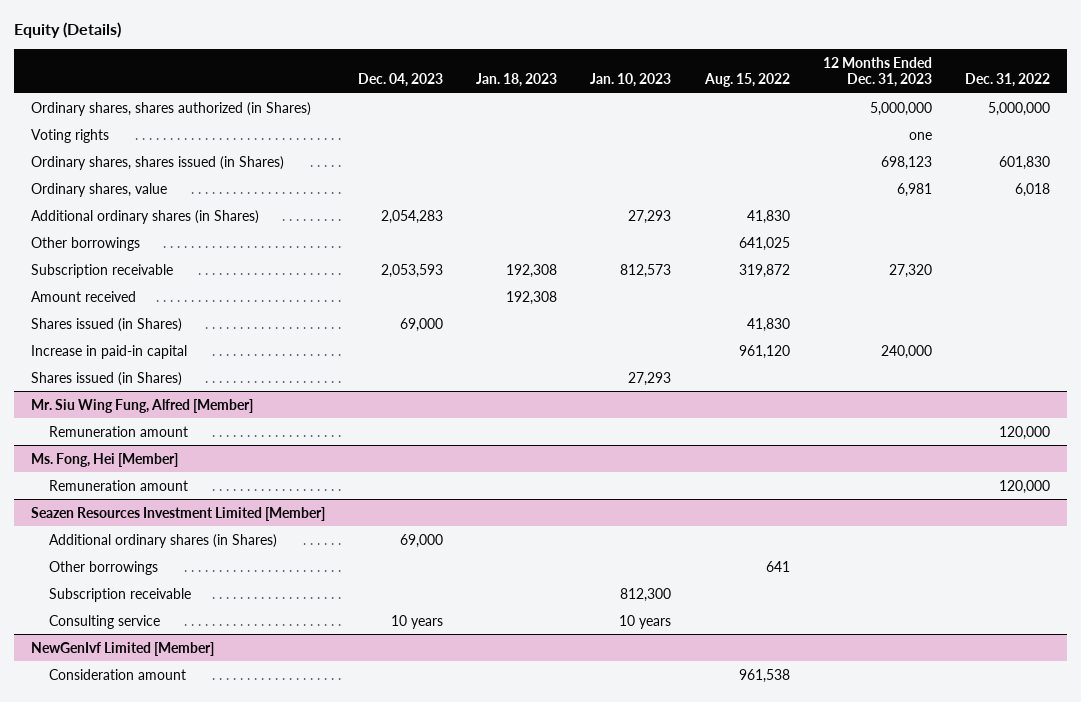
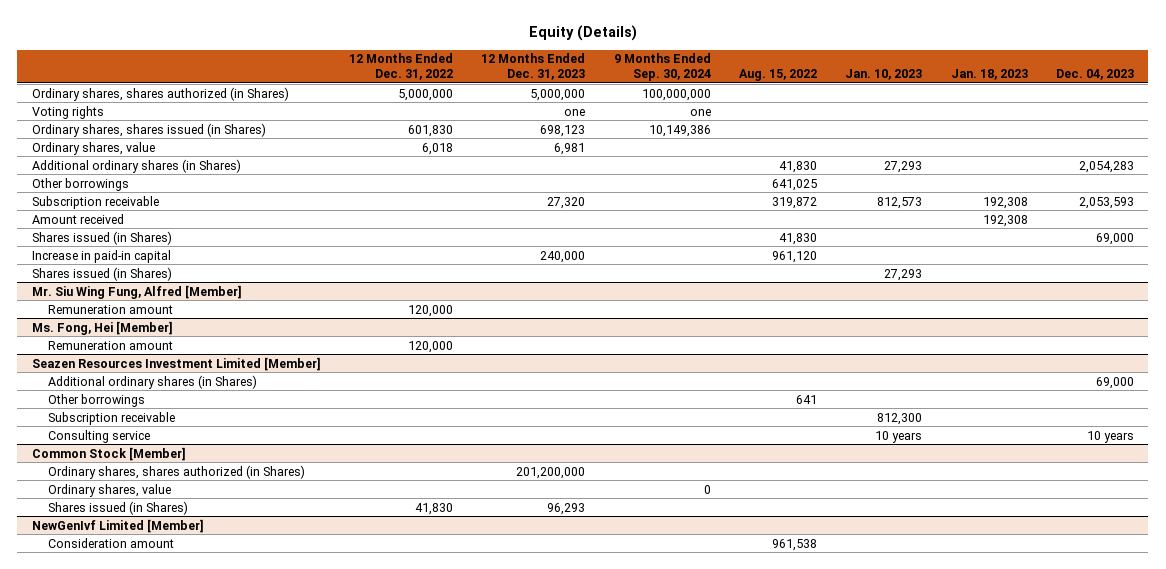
- | Dec. 04, 2023 | Jan. 18, 2023 | Jan. 10, 2023 | Aug. 15, 2022 | 12 Months Ended Dec. 31, 2023 | Dec. 31, 2022
+ | 12 Months Ended Dec. 31, 2022 | 12 Months Ended Dec. 31, 2023 | 9 Months Ended Sep. 30, 2024 | Aug. 15, 2022 | Jan. 10, 2023 | Jan. 18, 2023 | Dec. 04, 2023
+ Common Stock [Member]
+ Ordinary shares, shares authorized (in Shares) | | 201,200,000 | | | | |
+ Ordinary shares, value | | | 0 | | | |
+ Shares issued (in Shares) | 41,830 | 96,293 | | | | |

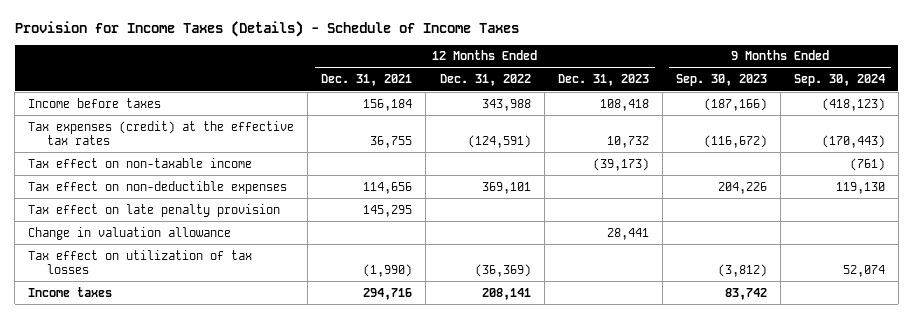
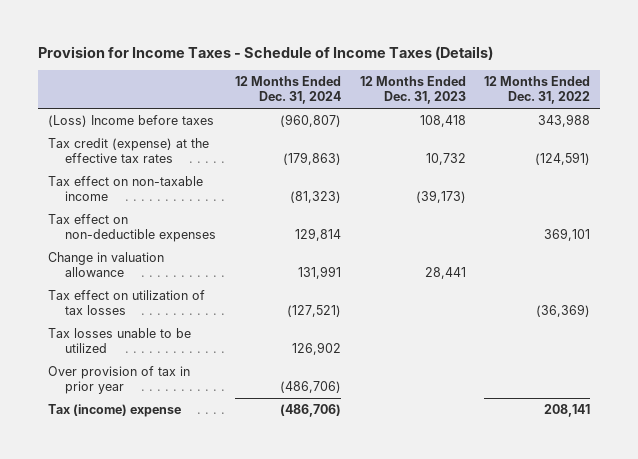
- Provision for Income Taxes (Details) - Schedule of Income Taxes
+ Provision for Income Taxes - Schedule of Income Taxes (Details)
- | 12 Months Ended Dec. 31, 2021 | 12 Months Ended Dec. 31, 2022 | 12 Months Ended Dec. 31, 2023 | 9 Months Ended Sep. 30, 2023 | 9 Months Ended Sep. 30, 2024
+ | 12 Months Ended Dec. 31, 2024 | 12 Months Ended Dec. 31, 2023 | 12 Months Ended Dec. 31, 2022
- Income before taxes | 156,184 | 343,988 | 108,418 | (187,166) | (418,123)
- Tax expenses (credit) at the effective tax rates | 36,755 | (124,591) | 10,732 | (116,672) | (170,443)
+ (Loss) Income before taxes | (960,807) | 108,418 | 343,988
+ Tax credit (expense) at the effective tax rates | (179,863) | 10,732 | (124,591)
- Tax effect on late penalty provision | 145,295 | | | |
- Income taxes | 294,716 | 208,141 | | 83,742 |
+ Tax losses unable to be utilized | 126,902 | |
+ Over provision of tax in prior year | (486,706) | |
+ Tax (income) expense | (486,706) | | 208,141

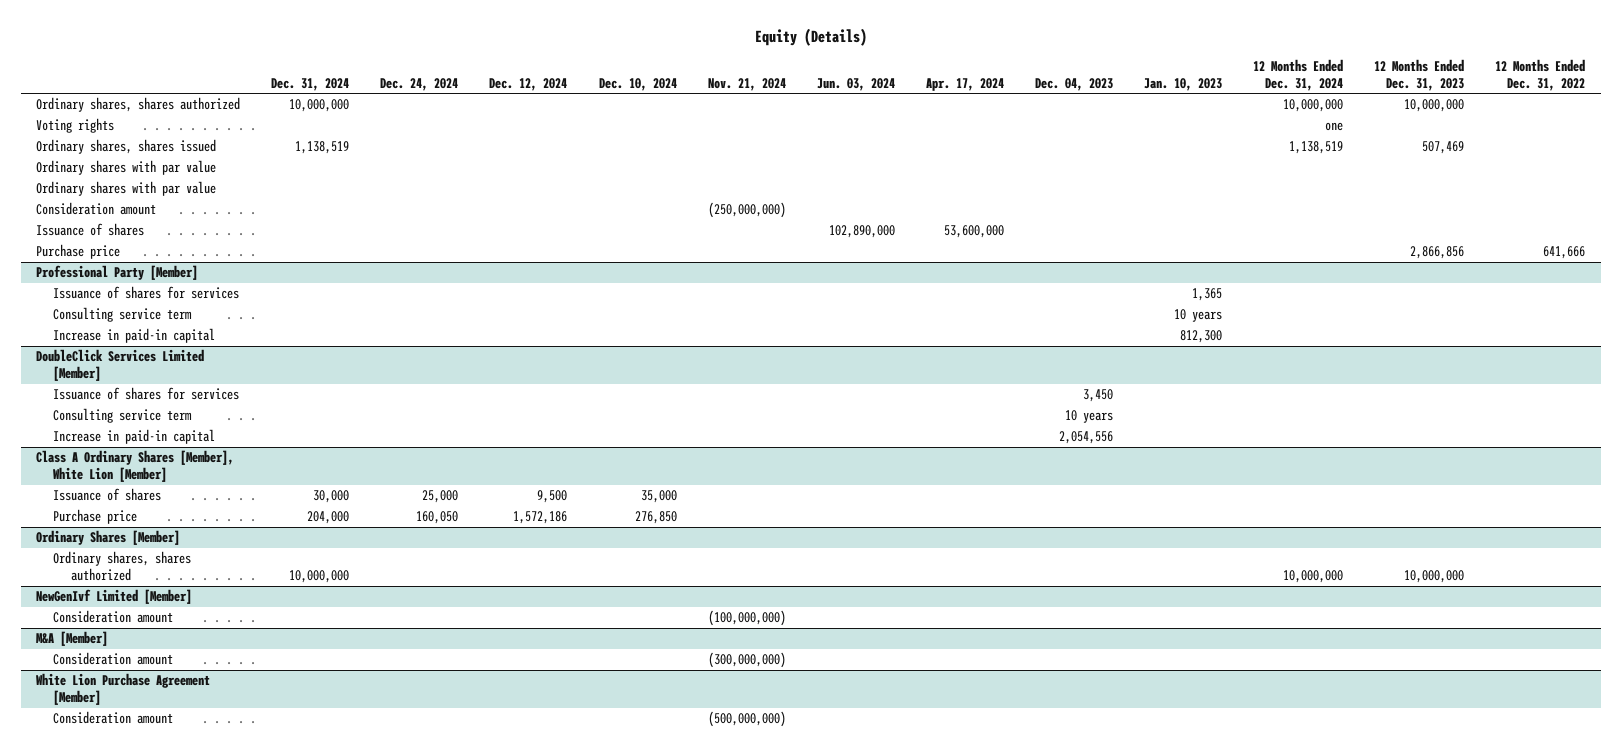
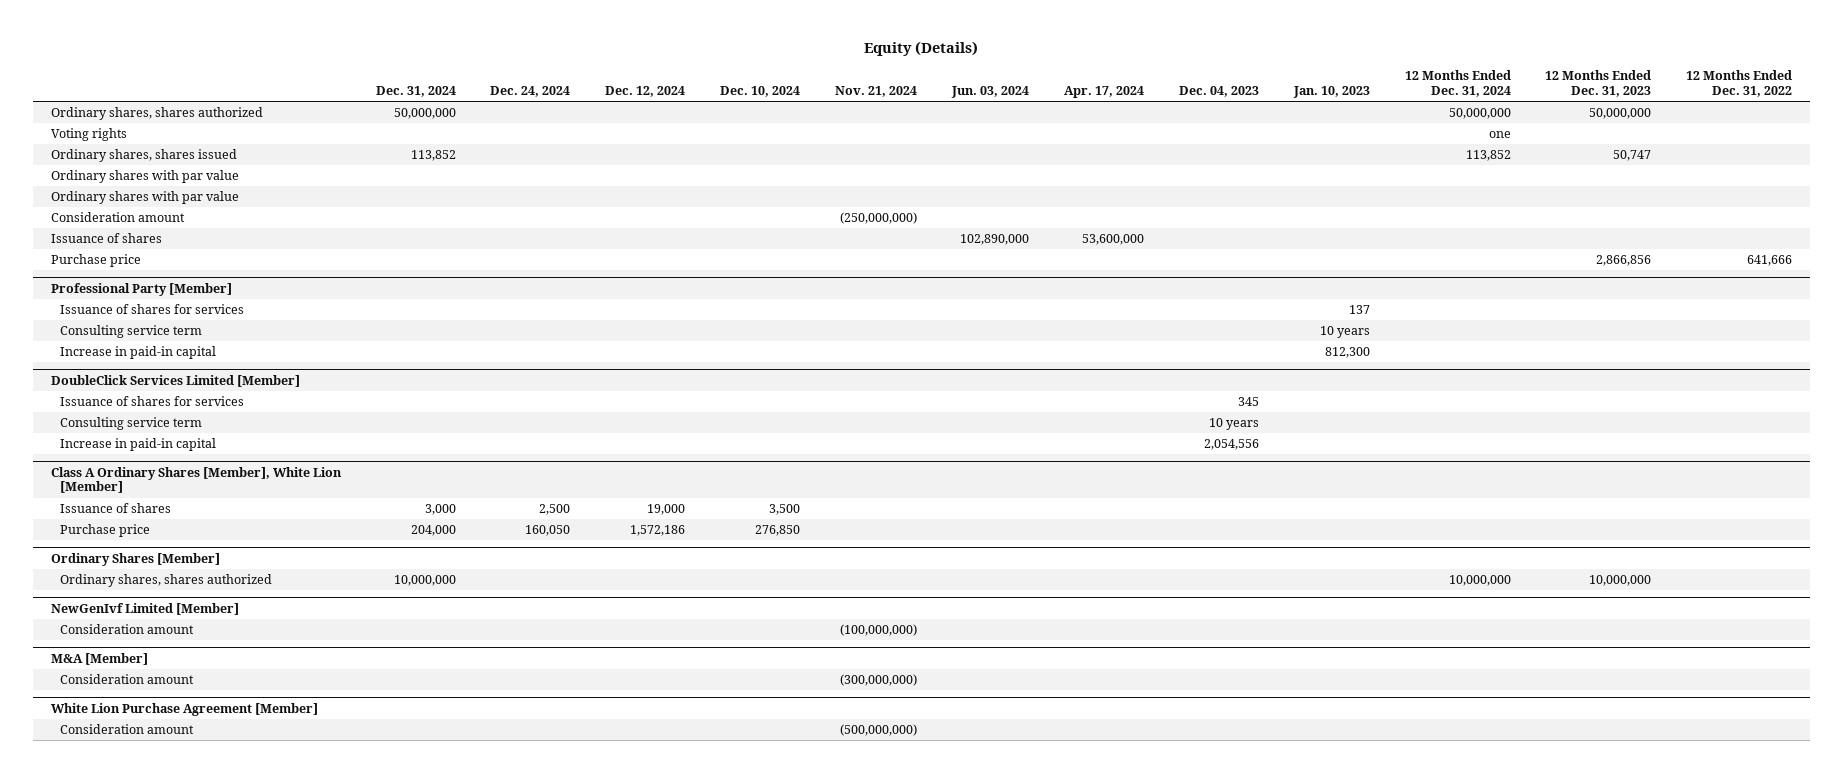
- Ordinary shares, shares authorized | 10,000,000 | | | | | | | | | 10,000,000 | 10,000,000 |
+ Ordinary shares, shares authorized | 50,000,000 | | | | | | | | | 50,000,000 | 50,000,000 |
- Ordinary shares, shares issued | 1,138,519 | | | | | | | | | 1,138,519 | 507,469 |
+ Ordinary shares, shares issued | 113,852 | | | | | | | | | 113,852 | 50,747 |
@ Professional Party [Member]
- Issuance of shares for services | | | | | | | | | 1,365 | | |
+ Issuance of shares for services | | | | | | | | | 137 | | |
@ DoubleClick Services Limited [Member]
- Issuance of shares for services | | | | | | | | 3,450 | | | |
+ Issuance of shares for services | | | | | | | | 345 | | | |
@ Class A Ordinary Shares [Member], White Lion [Member]
- Issuance of shares | 30,000 | 25,000 | 9,500 | 35,000 | | | | | | | |
+ Issuance of shares | 3,000 | 2,500 | 19,000 | 3,500 | | | | | | | |

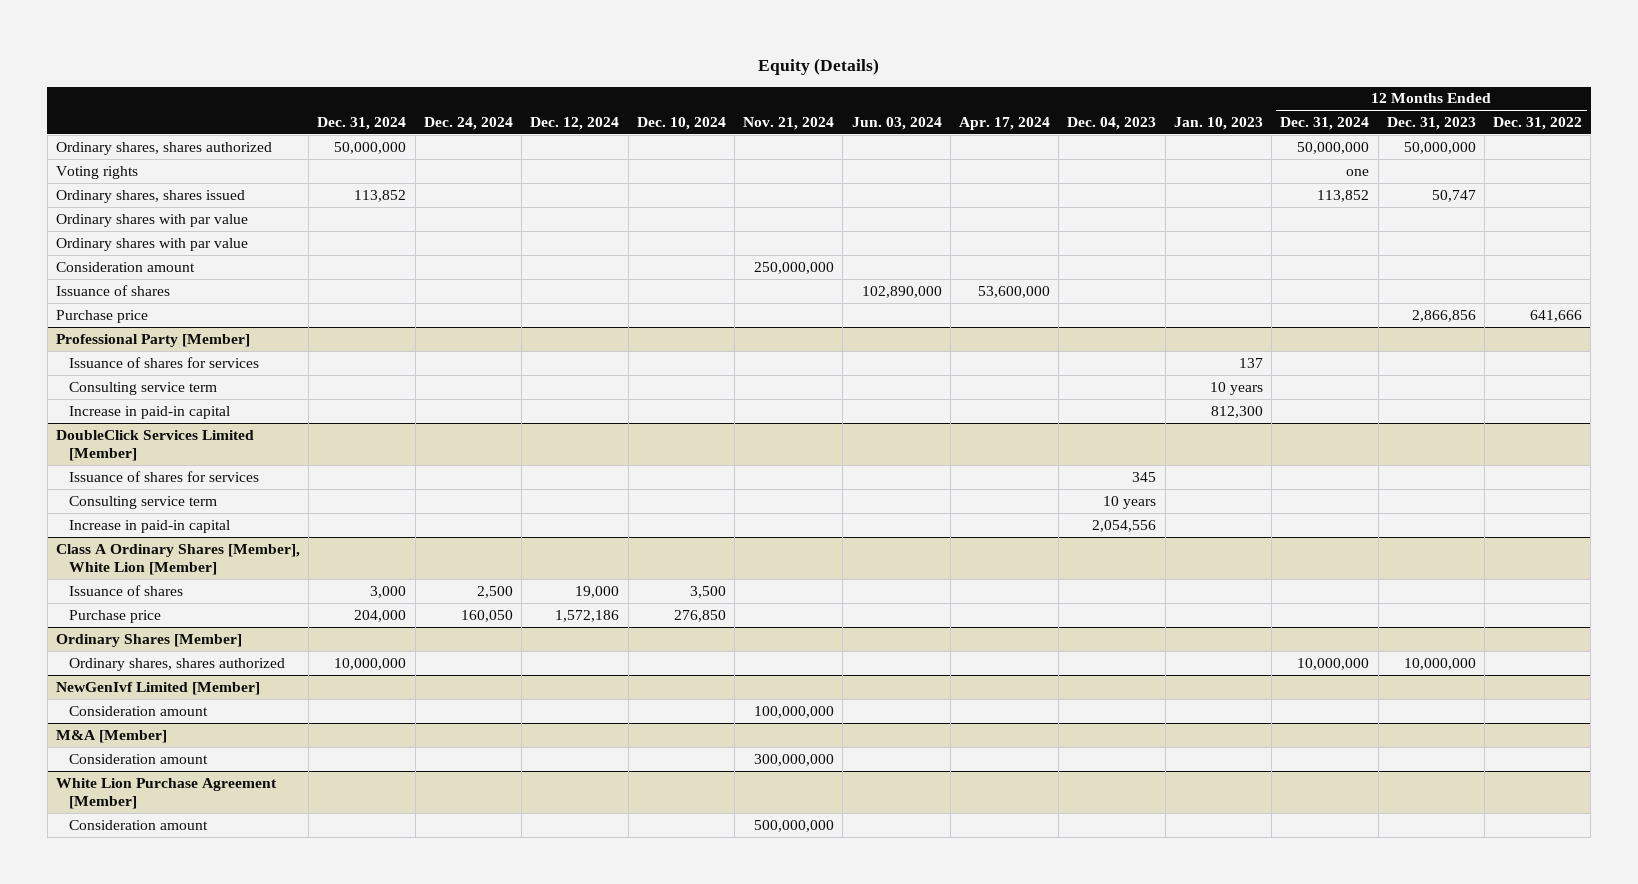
- Consideration amount | | | | | (250,000,000) | | | | | | |
+ Consideration amount | | | | | 250,000,000 | | | | | | |
@ NewGenIvf Limited [Member]
- Consideration amount | | | | | (100,000,000) | | | | | | |
+ Consideration amount | | | | | 100,000,000 | | | | | | |
@ M&A [Member]
- Consideration amount | | | | | (300,000,000) | | | | | | |
+ Consideration amount | | | | | 300,000,000 | | | | | | |
@ White Lion Purchase Agreement [Member]
- Consideration amount | | | | | (500,000,000) | | | | | | |
+ Consideration amount | | | | | 500,000,000 | | | | | | |

